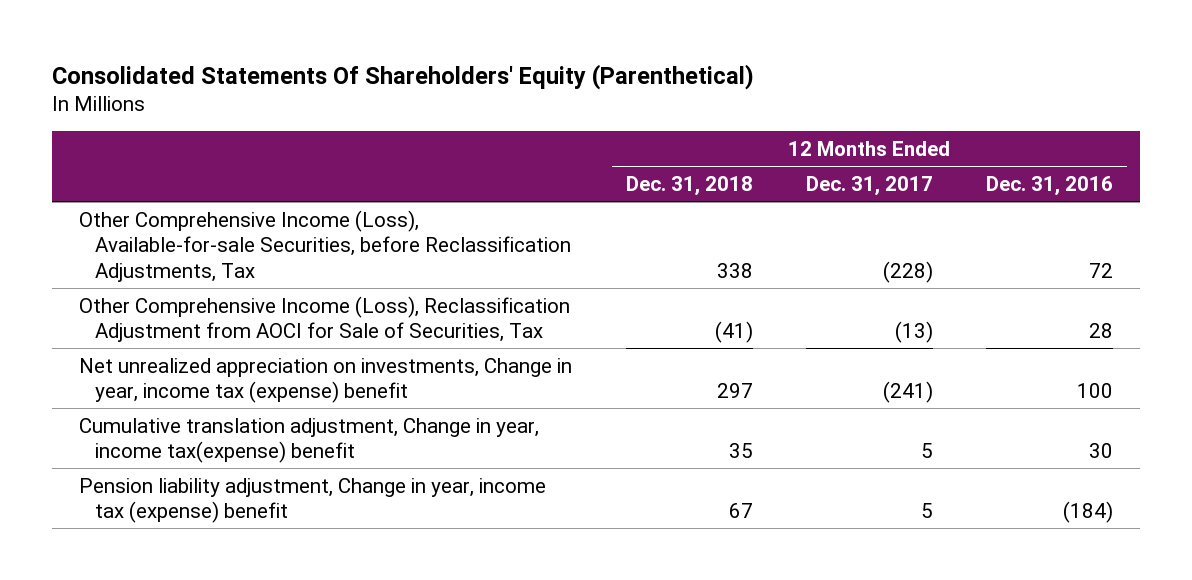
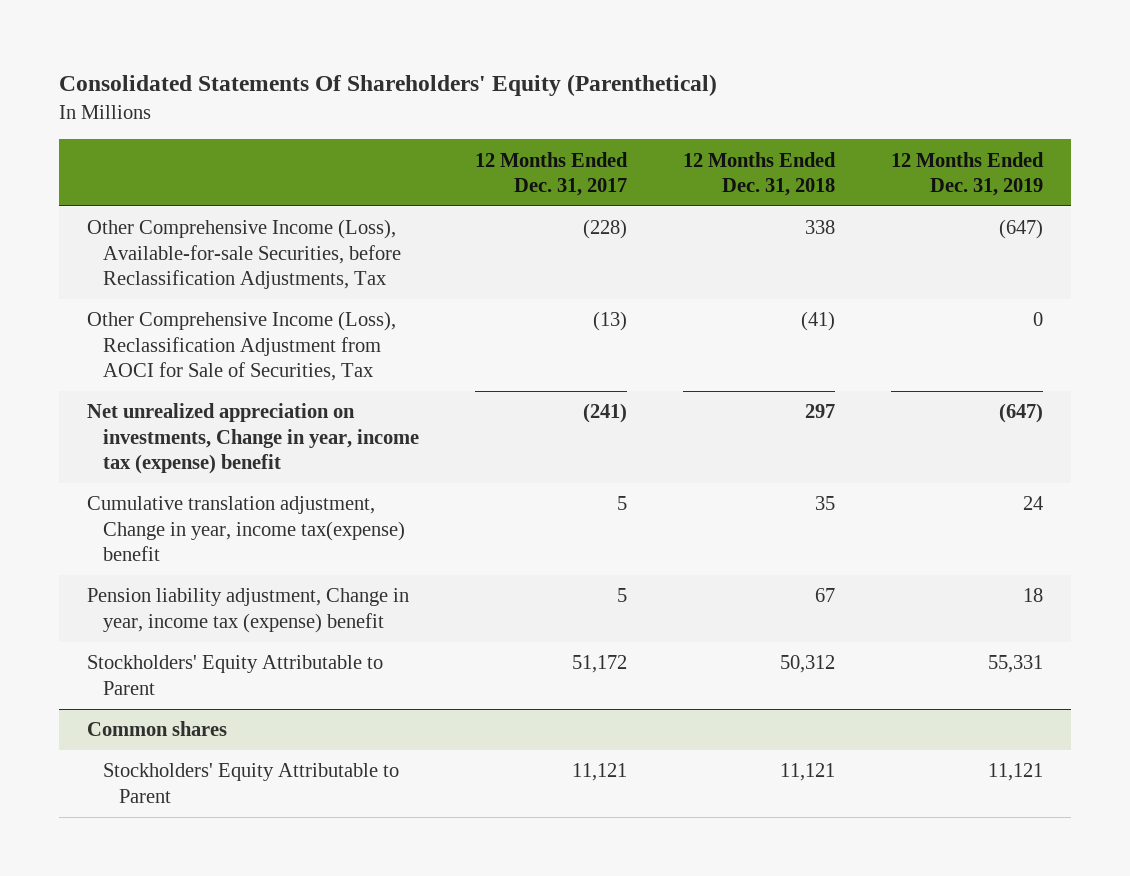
- | 12 Months Ended Dec. 31, 2018 | 12 Months Ended Dec. 31, 2017 | 12 Months Ended Dec. 31, 2016
+ | 12 Months Ended Dec. 31, 2017 | 12 Months Ended Dec. 31, 2018 | 12 Months Ended Dec. 31, 2019
+ Stockholders' Equity Attributable to Parent | 51,172 | 50,312 | 55,331
+ Common shares
+ Stockholders' Equity Attributable to Parent | 11,121 | 11,121 | 11,121

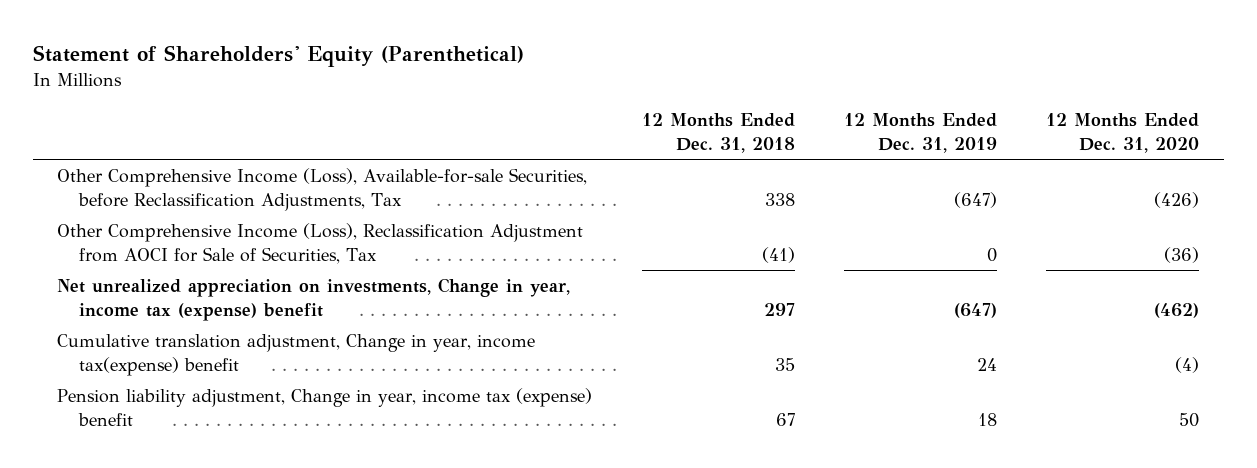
- Consolidated Statements Of Shareholders' Equity (Parenthetical)
+ Statement of Shareholders' Equity (Parenthetical)
- | 12 Months Ended Dec. 31, 2017 | 12 Months Ended Dec. 31, 2018 | 12 Months Ended Dec. 31, 2019
+ | 12 Months Ended Dec. 31, 2018 | 12 Months Ended Dec. 31, 2019 | 12 Months Ended Dec. 31, 2020
- Stockholders' Equity Attributable to Parent | 51,172 | 50,312 | 55,331
- Common shares
- Stockholders' Equity Attributable to Parent | 11,121 | 11,121 | 11,121

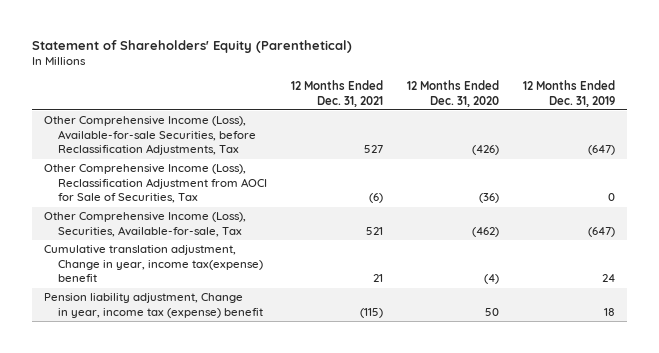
- | 12 Months Ended Dec. 31, 2018 | 12 Months Ended Dec. 31, 2019 | 12 Months Ended Dec. 31, 2020
+ | 12 Months Ended Dec. 31, 2021 | 12 Months Ended Dec. 31, 2020 | 12 Months Ended Dec. 31, 2019
- Net unrealized appreciation on investments, Change in year, income tax (expense) benefit | 297 | (647) | (462)
+ Other Comprehensive Income (Loss), Securities, Available-for-sale, Tax | 521 | (462) | (647)

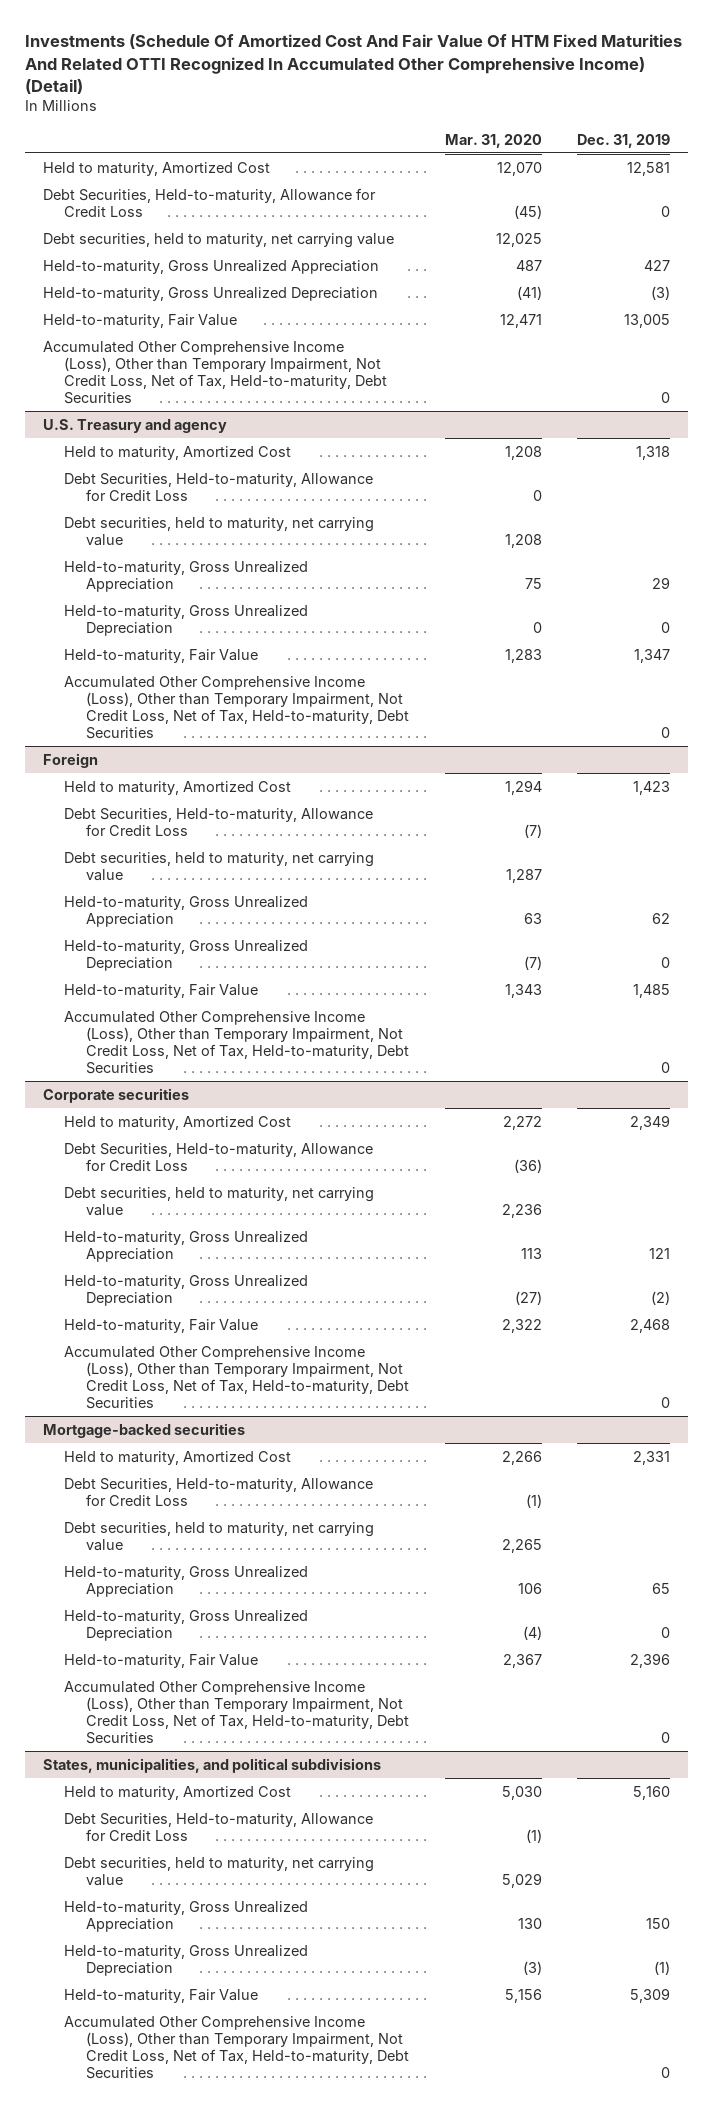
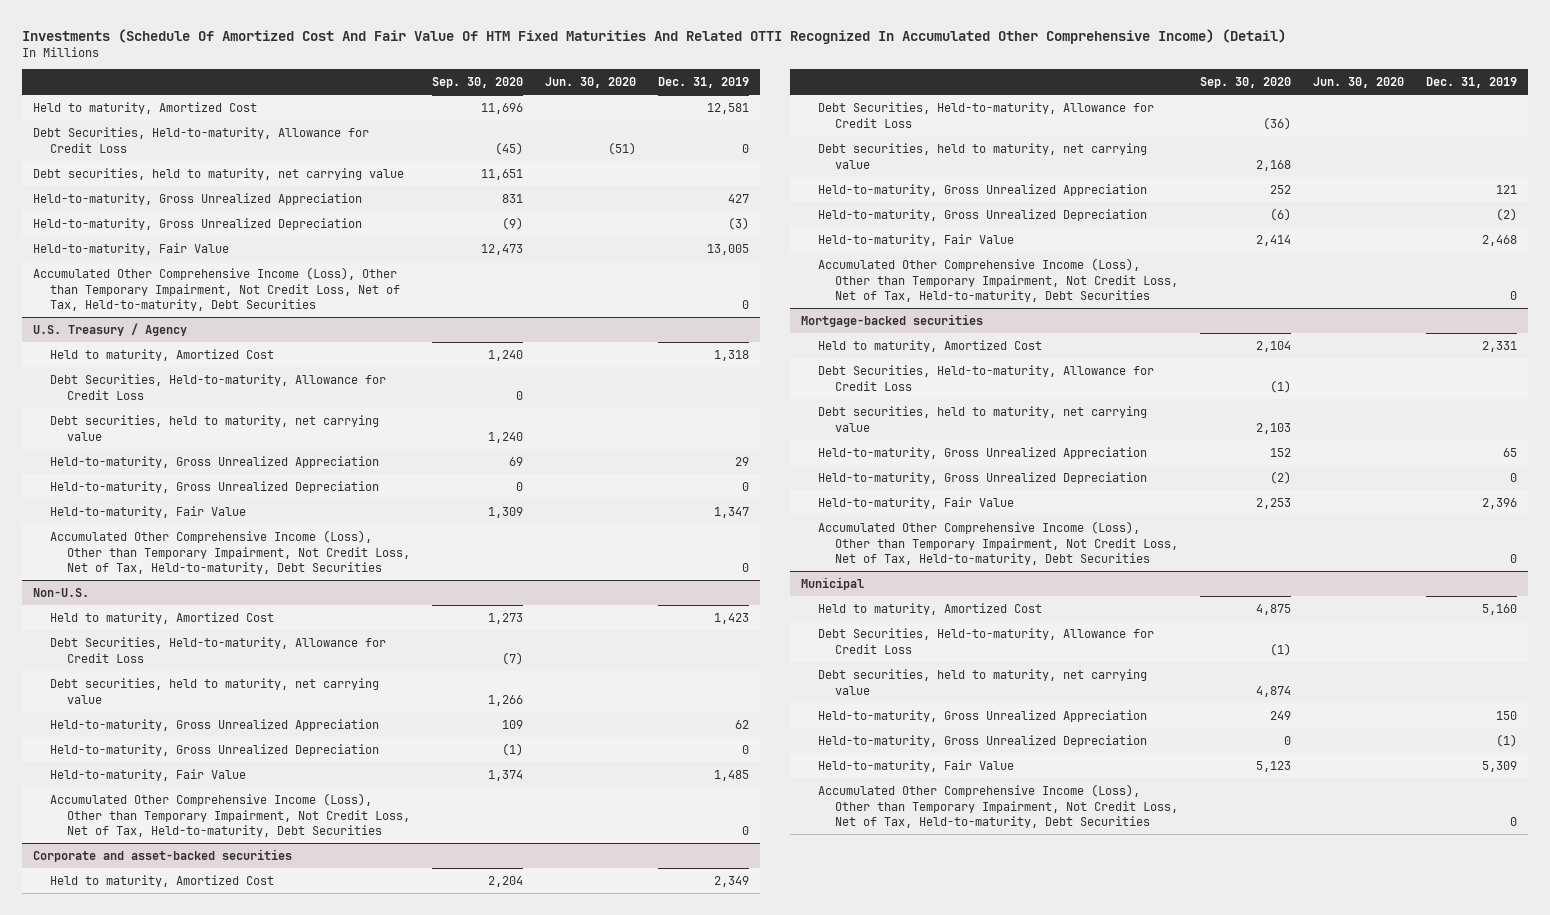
- | Mar. 31, 2020 | Dec. 31, 2019
+ | Sep. 30, 2020 | Jun. 30, 2020 | Dec. 31, 2019
- U.S. Treasury and agency
+ U.S. Treasury / Agency
- Foreign
+ Non-U.S.
- Corporate securities
+ Corporate and asset-backed securities
- States, municipalities, and political subdivisions
+ Municipal

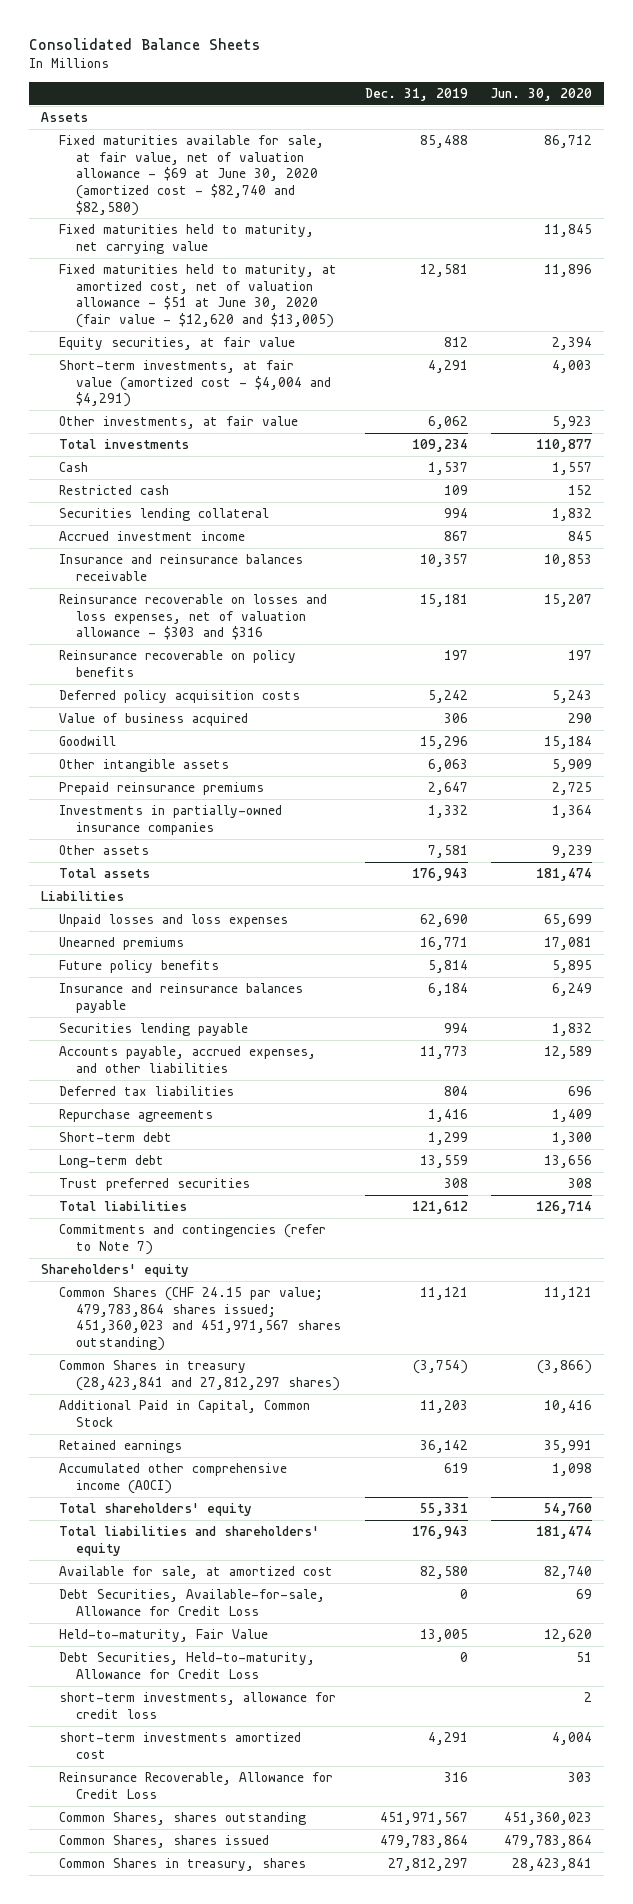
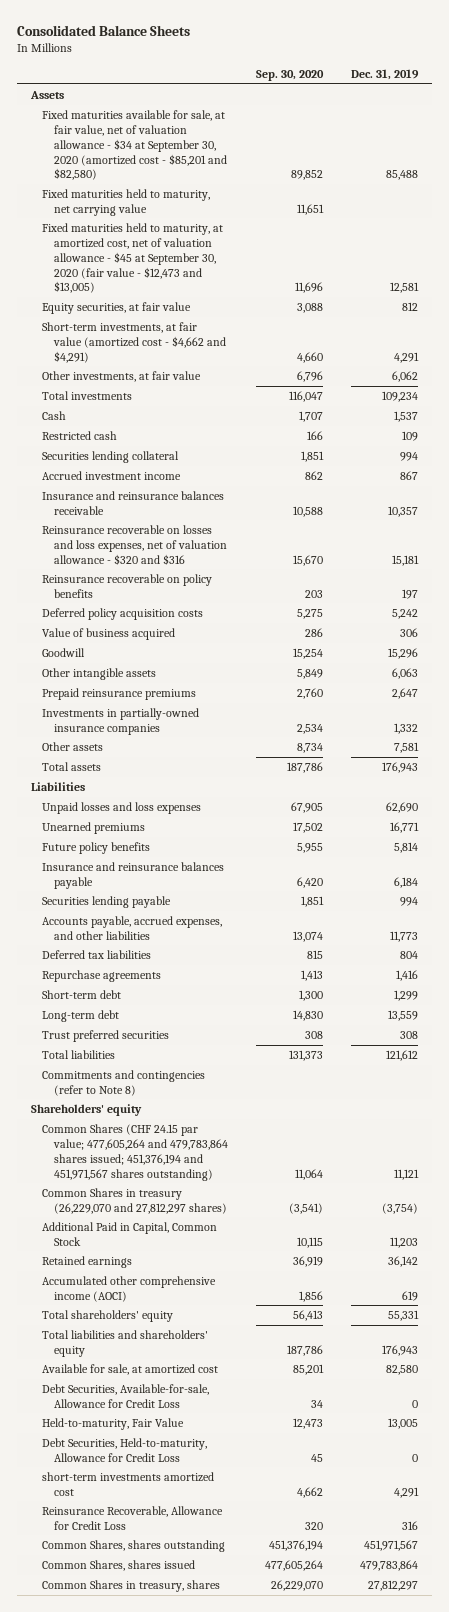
- | Dec. 31, 2019 | Jun. 30, 2020
+ | Sep. 30, 2020 | Dec. 31, 2019
- Fixed maturities available for sale, at fair value, net of valuation allowance - $69 at June 30, 2020 (amortized cost - $82,740 and $82,580) | 85,488 | 86,712
+ Fixed maturities available for sale, at fair value, net of valuation allowance - $34 at September 30, 2020 (amortized cost - $85,201 and $82,580) | 89,852 | 85,488
- Fixed maturities held to maturity, at amortized cost, net of valuation allowance - $51 at June 30, 2020 (fair value - $12,620 and $13,005) | 12,581 | 11,896
+ Fixed maturities held to maturity, at amortized cost, net of valuation allowance - $45 at September 30, 2020 (fair value - $12,473 and $13,005) | 11,696 | 12,581
- Short-term investments, at fair value (amortized cost - $4,004 and $4,291) | 4,291 | 4,003
+ Short-term investments, at fair value (amortized cost - $4,662 and $4,291) | 4,660 | 4,291
- Reinsurance recoverable on losses and loss expenses, net of valuation allowance - $303 and $316 | 15,181 | 15,207
+ Reinsurance recoverable on losses and loss expenses, net of valuation allowance - $320 and $316 | 15,670 | 15,181
- Commitments and contingencies (refer to Note 7)
+ Commitments and contingencies (refer to Note 8)
- Common Shares (CHF 24.15 par value; 479,783,864 shares issued; 451,360,023 and 451,971,567 shares outstanding) | 11,121 | 11,121
- Common Shares in treasury (28,423,841 and 27,812,297 shares) | (3,754) | (3,866)
+ Common Shares (CHF 24.15 par value; 477,605,264 and 479,783,864 shares issued; 451,376,194 and 451,971,567 shares outstanding) | 11,064 | 11,121
+ Common Shares in treasury (26,229,070 and 27,812,297 shares) | (3,541) | (3,754)
- short-term investments, allowance for credit loss | | 2

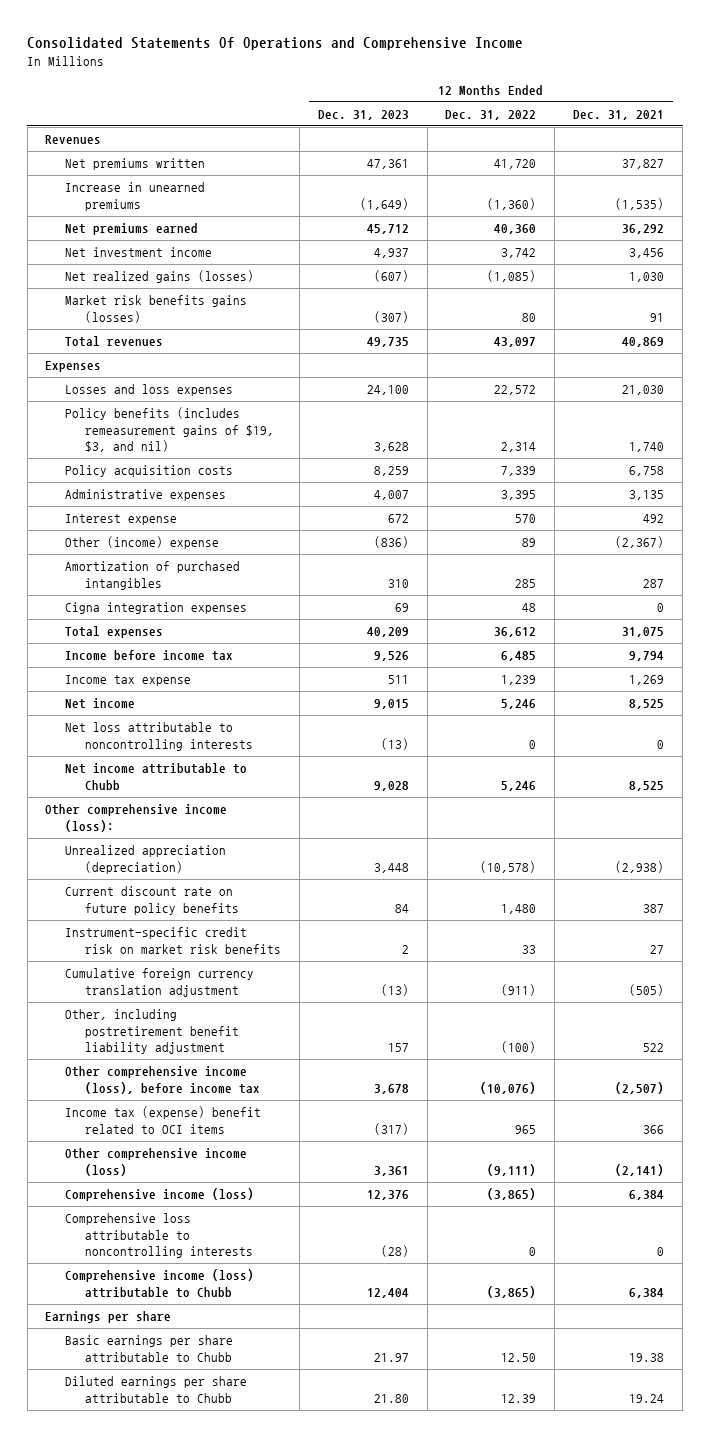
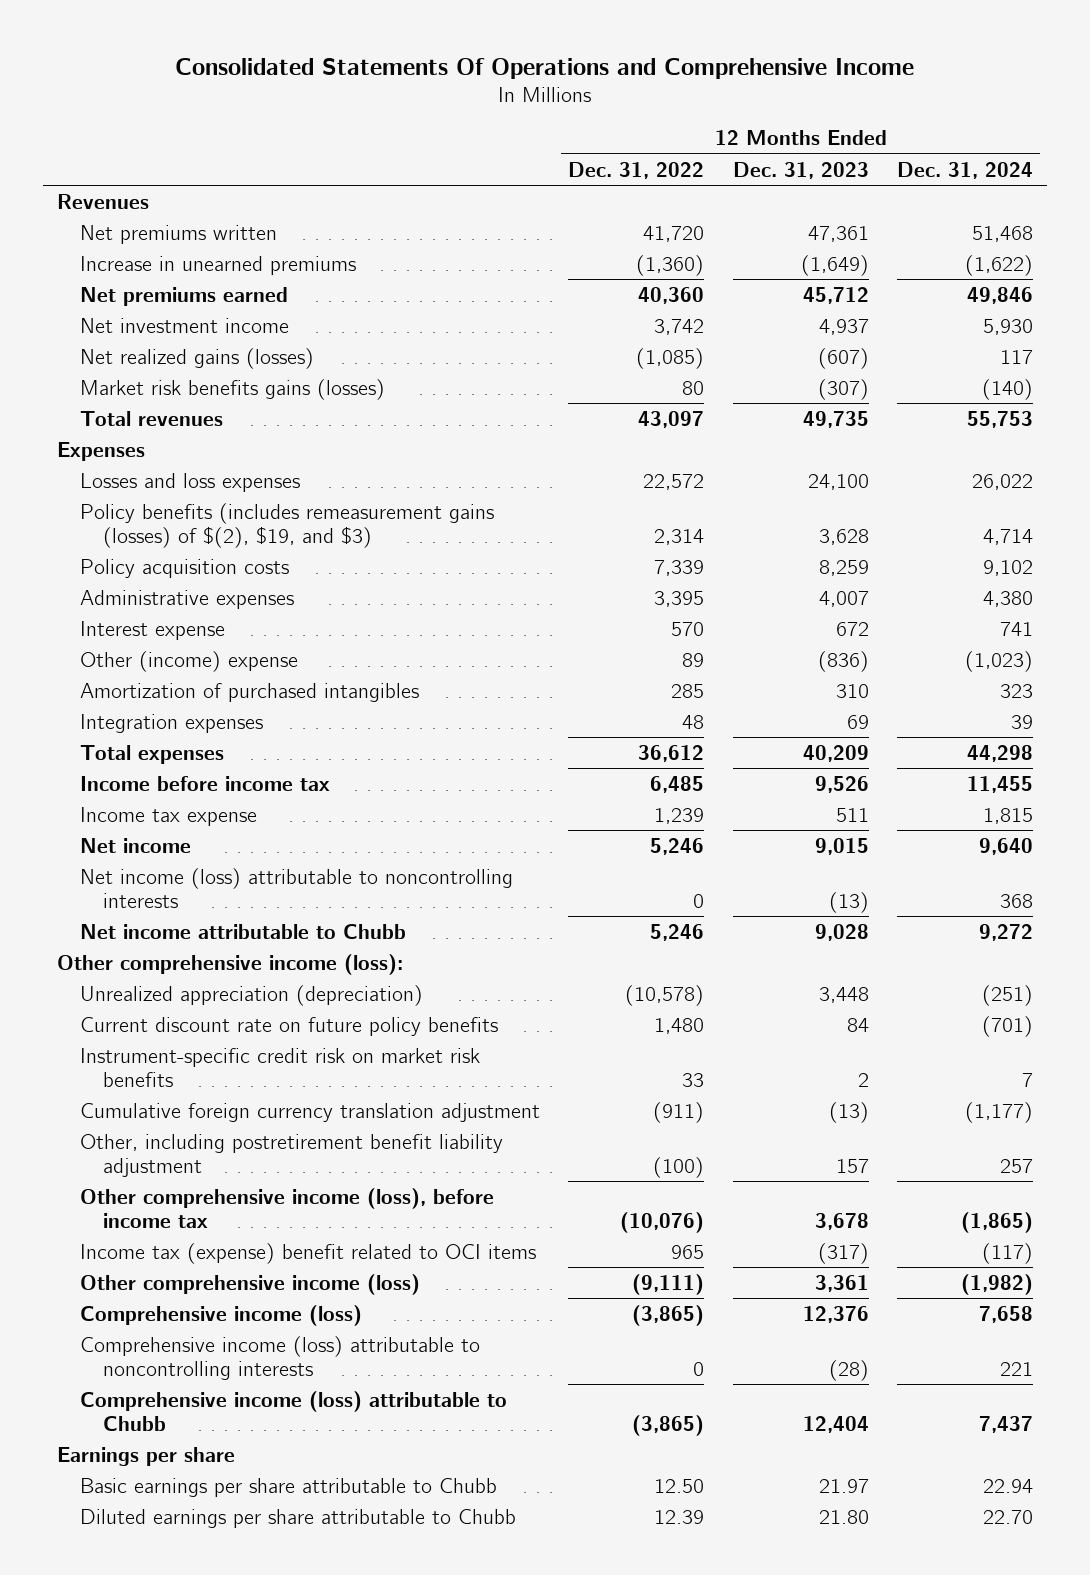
- | 12 Months Ended Dec. 31, 2023 | 12 Months Ended Dec. 31, 2022 | 12 Months Ended Dec. 31, 2021
+ | 12 Months Ended Dec. 31, 2022 | 12 Months Ended Dec. 31, 2023 | 12 Months Ended Dec. 31, 2024
- Policy benefits (includes remeasurement gains of $19, $3, and nil) | 3,628 | 2,314 | 1,740
+ Policy benefits (includes remeasurement gains (losses) of $(2), $19, and $3) | 2,314 | 3,628 | 4,714
- Cigna integration expenses | 69 | 48 | 0
+ Integration expenses | 48 | 69 | 39
- Net loss attributable to noncontrolling interests | (13) | 0 | 0
+ Net income (loss) attributable to noncontrolling interests | 0 | (13) | 368
- Comprehensive loss attributable to noncontrolling interests | (28) | 0 | 0
+ Comprehensive income (loss) attributable to noncontrolling interests | 0 | (28) | 221

